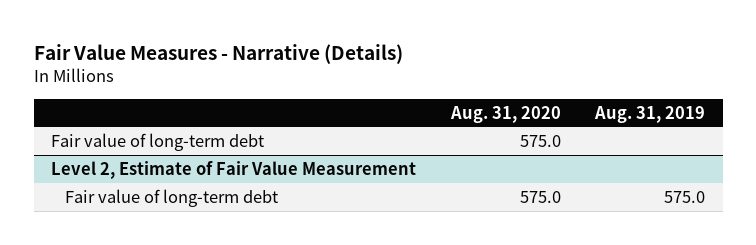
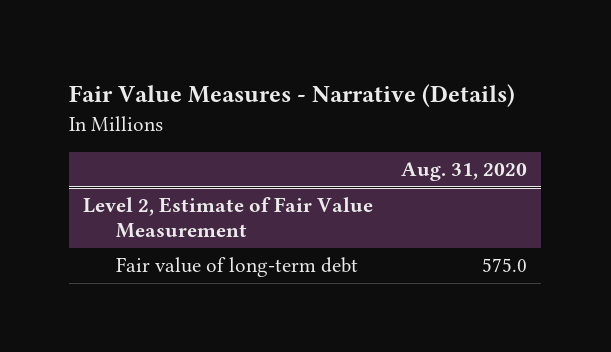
- | Aug. 31, 2020 | Aug. 31, 2019
+ | Aug. 31, 2020
- Fair value of long-term debt | 575.0 |

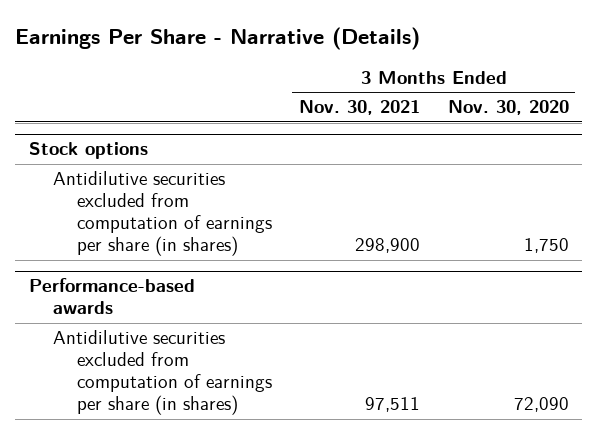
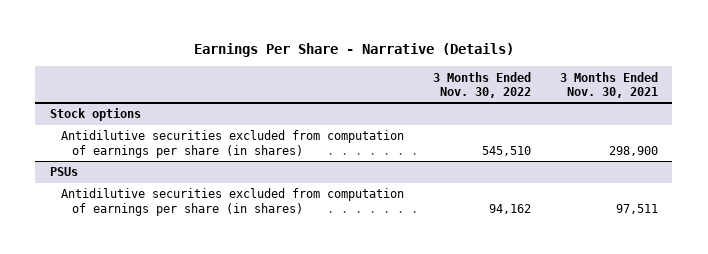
- | 3 Months Ended Nov. 30, 2021 | 3 Months Ended Nov. 30, 2020
+ | 3 Months Ended Nov. 30, 2022 | 3 Months Ended Nov. 30, 2021
- Performance-based awards
+ PSUs

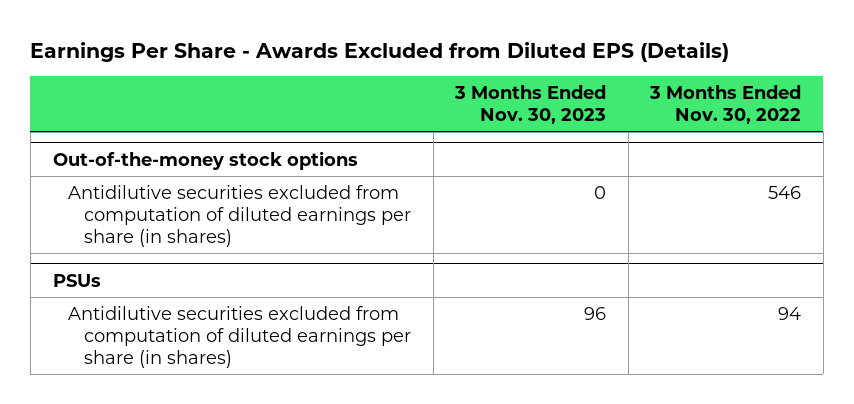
- Earnings Per Share - Narrative (Details)
+ Earnings Per Share - Awards Excluded from Diluted EPS (Details)
- | 3 Months Ended Nov. 30, 2022 | 3 Months Ended Nov. 30, 2021
+ | 3 Months Ended Nov. 30, 2023 | 3 Months Ended Nov. 30, 2022
- Stock options
- Antidilutive securities excluded from computation of earnings per share (in shares) | 545,510 | 298,900
+ Out-of-the-money stock options
+ Antidilutive securities excluded from computation of diluted earnings per share (in shares) | 0 | 546
@ PSUs
- Antidilutive securities excluded from computation of earnings per share (in shares) | 94,162 | 97,511
+ Antidilutive securities excluded from computation of diluted earnings per share (in shares) | 96 | 94

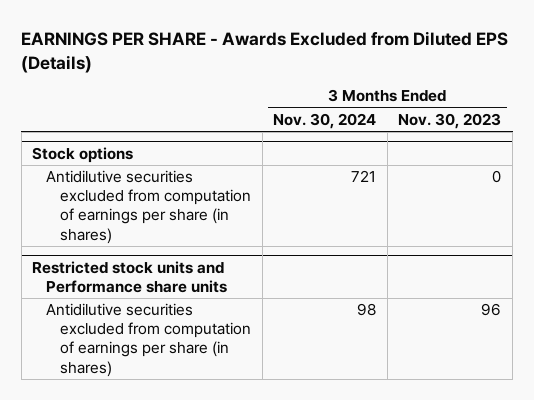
- Earnings Per Share - Awards Excluded from Diluted EPS (Details)
+ EARNINGS PER SHARE - Awards Excluded from Diluted EPS (Details)
- | 3 Months Ended Nov. 30, 2023 | 3 Months Ended Nov. 30, 2022
+ | 3 Months Ended Nov. 30, 2024 | 3 Months Ended Nov. 30, 2023
- Out-of-the-money stock options
- Antidilutive securities excluded from computation of diluted earnings per share (in shares) | 0 | 546
- PSUs
- Antidilutive securities excluded from computation of diluted earnings per share (in shares) | 96 | 94
+ Stock options
+ Antidilutive securities excluded from computation of earnings per share (in shares) | 721 | 0
+ Restricted stock units and Performance share units
+ Antidilutive securities excluded from computation of earnings per share (in shares) | 98 | 96

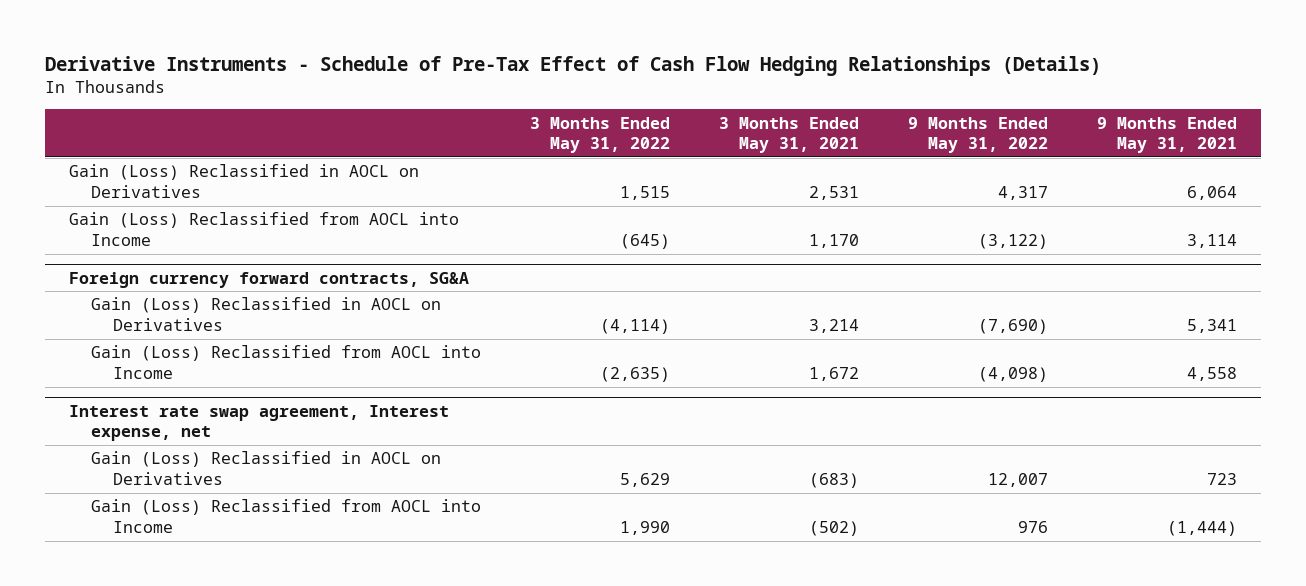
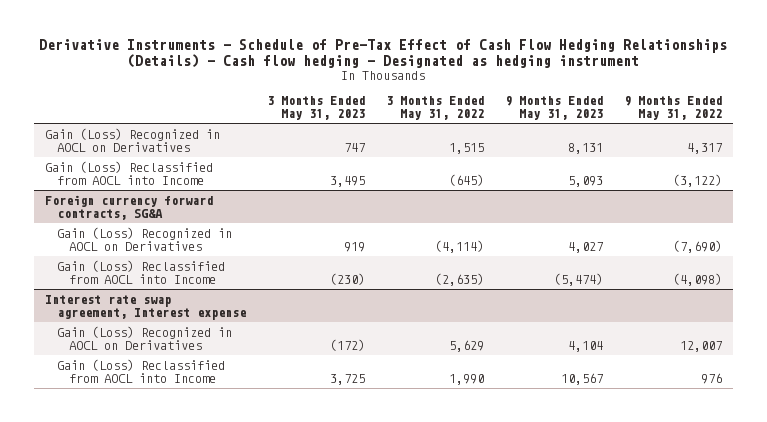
- Derivative Instruments - Schedule of Pre-Tax Effect of Cash Flow Hedging Relationships (Details)
+ Derivative Instruments - Schedule of Pre-Tax Effect of Cash Flow Hedging Relationships (Details) - Cash flow hedging - Designated as hedging instrument
- | 3 Months Ended May 31, 2022 | 3 Months Ended May 31, 2021 | 9 Months Ended May 31, 2022 | 9 Months Ended May 31, 2021
+ | 3 Months Ended May 31, 2023 | 3 Months Ended May 31, 2022 | 9 Months Ended May 31, 2023 | 9 Months Ended May 31, 2022
- Gain (Loss) Reclassified in AOCL on Derivatives | 1,515 | 2,531 | 4,317 | 6,064
+ Gain (Loss) Recognized in AOCL on Derivatives | 747 | 1,515 | 8,131 | 4,317
@ Foreign currency forward contracts, SG&A
- Gain (Loss) Reclassified in AOCL on Derivatives | (4,114) | 3,214 | (7,690) | 5,341
+ Gain (Loss) Recognized in AOCL on Derivatives | 919 | (4,114) | 4,027 | (7,690)
- Interest rate swap agreement, Interest expense, net
- Gain (Loss) Reclassified in AOCL on Derivatives | 5,629 | (683) | 12,007 | 723
+ Interest rate swap agreement, Interest expense
+ Gain (Loss) Recognized in AOCL on Derivatives | (172) | 5,629 | 4,104 | 12,007

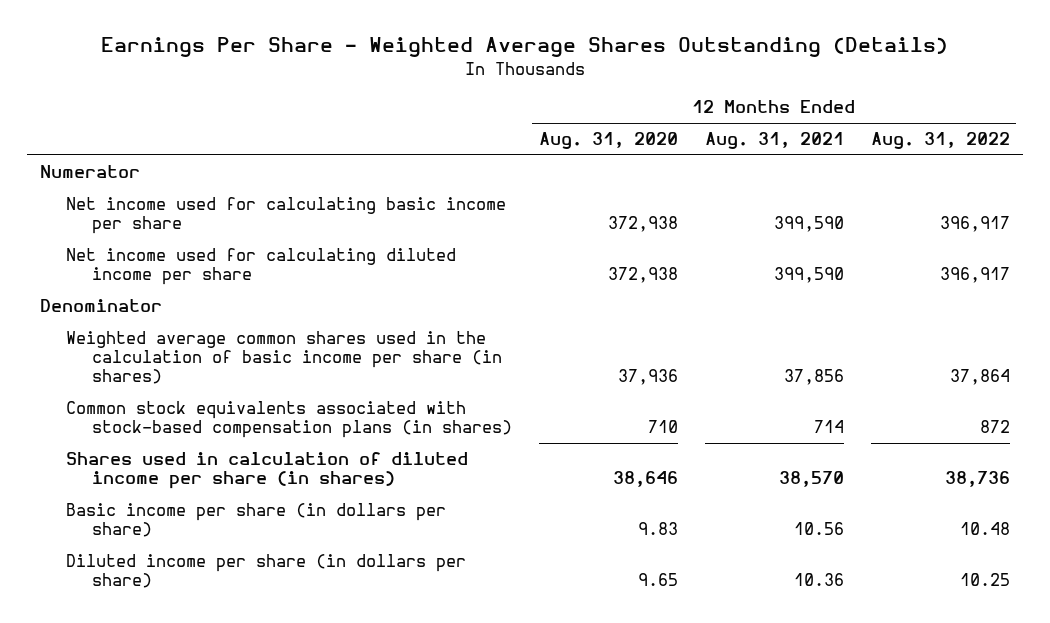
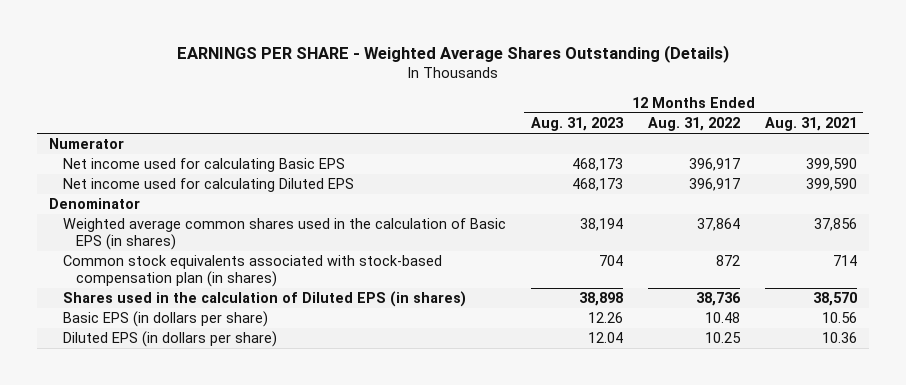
- Earnings Per Share - Weighted Average Shares Outstanding (Details)
+ EARNINGS PER SHARE - Weighted Average Shares Outstanding (Details)
- | 12 Months Ended Aug. 31, 2020 | 12 Months Ended Aug. 31, 2021 | 12 Months Ended Aug. 31, 2022
+ | 12 Months Ended Aug. 31, 2023 | 12 Months Ended Aug. 31, 2022 | 12 Months Ended Aug. 31, 2021
- Net income used for calculating basic income per share | 372,938 | 399,590 | 396,917
- Net income used for calculating diluted income per share | 372,938 | 399,590 | 396,917
+ Net income used for calculating Basic EPS | 468,173 | 396,917 | 399,590
+ Net income used for calculating Diluted EPS | 468,173 | 396,917 | 399,590
- Weighted average common shares used in the calculation of basic income per share (in shares) | 37,936 | 37,856 | 37,864
- Common stock equivalents associated with stock-based compensation plans (in shares) | 710 | 714 | 872
- Shares used in calculation of diluted income per share (in shares) | 38,646 | 38,570 | 38,736
- Basic income per share (in dollars per share) | 9.83 | 10.56 | 10.48
- Diluted income per share (in dollars per share) | 9.65 | 10.36 | 10.25
+ Weighted average common shares used in the calculation of Basic EPS (in shares) | 38,194 | 37,864 | 37,856
+ Common stock equivalents associated with stock-based compensation plan (in shares) | 704 | 872 | 714
+ Shares used in the calculation of Diluted EPS (in shares) | 38,898 | 38,736 | 38,570
+ Basic EPS (in dollars per share) | 12.26 | 10.48 | 10.56
+ Diluted EPS (in dollars per share) | 12.04 | 10.25 | 10.36

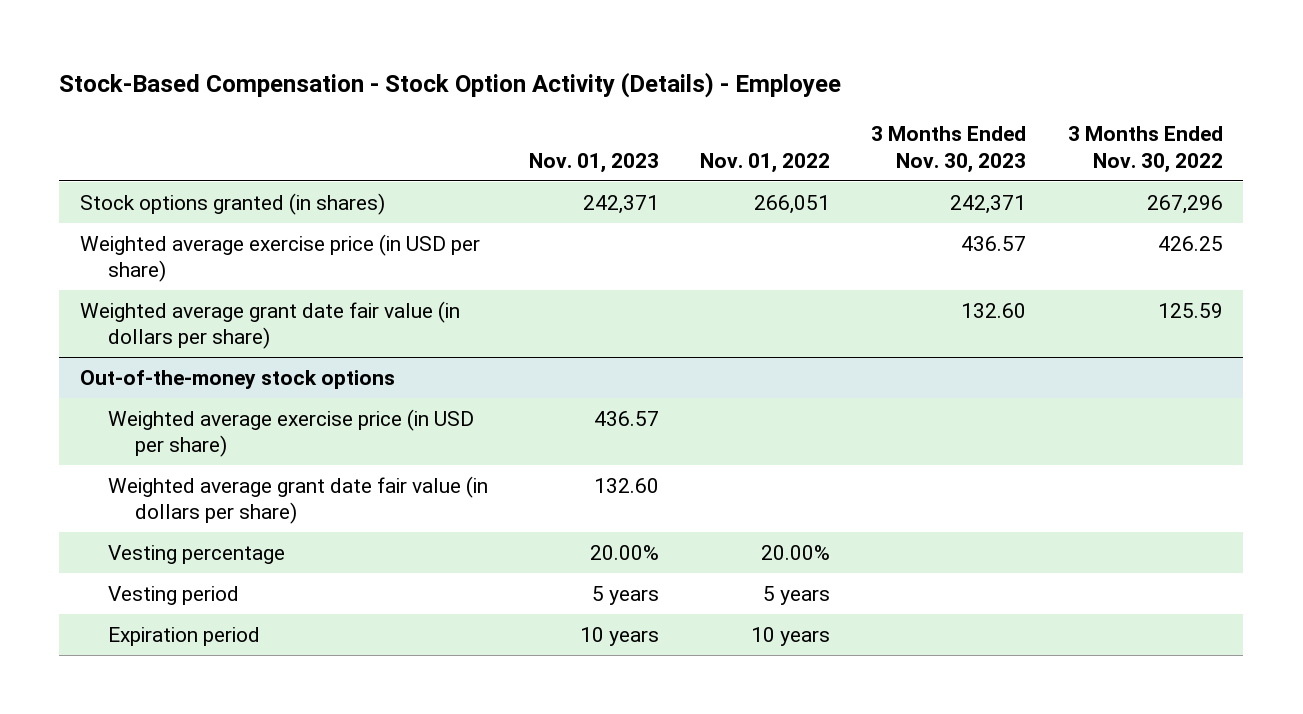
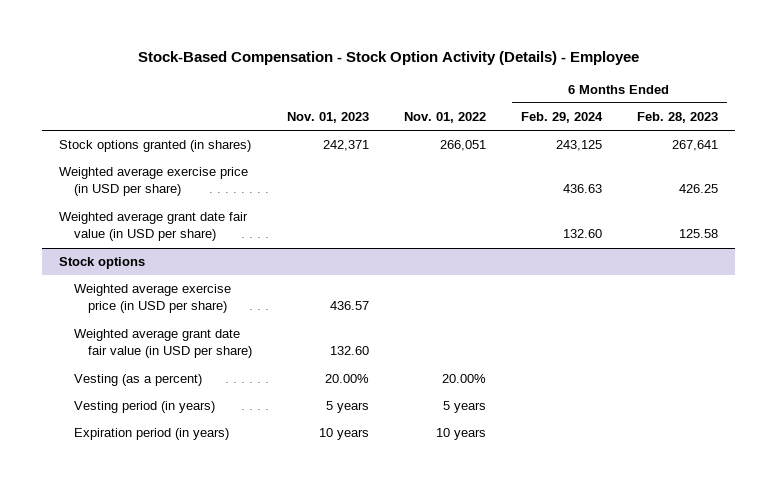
- | Nov. 01, 2023 | Nov. 01, 2022 | 3 Months Ended Nov. 30, 2023 | 3 Months Ended Nov. 30, 2022
+ | Nov. 01, 2023 | Nov. 01, 2022 | 6 Months Ended Feb. 29, 2024 | 6 Months Ended Feb. 28, 2023
- Weighted average grant date fair value (in dollars per share) | | | 132.60 | 125.59
- Out-of-the-money stock options
+ Weighted average grant date fair value (in USD per share) | | | 132.60 | 125.58
+ Stock options
- Weighted average grant date fair value (in dollars per share) | 132.60 | | |
- Vesting percentage | 20.00% | 20.00% | |
- Vesting period | 5 years | 5 years | |
- Expiration period | 10 years | 10 years | |
+ Weighted average grant date fair value (in USD per share) | 132.60 | | |
+ Vesting (as a percent) | 20.00% | 20.00% | |
+ Vesting period (in years) | 5 years | 5 years | |
+ Expiration period (in years) | 10 years | 10 years | |

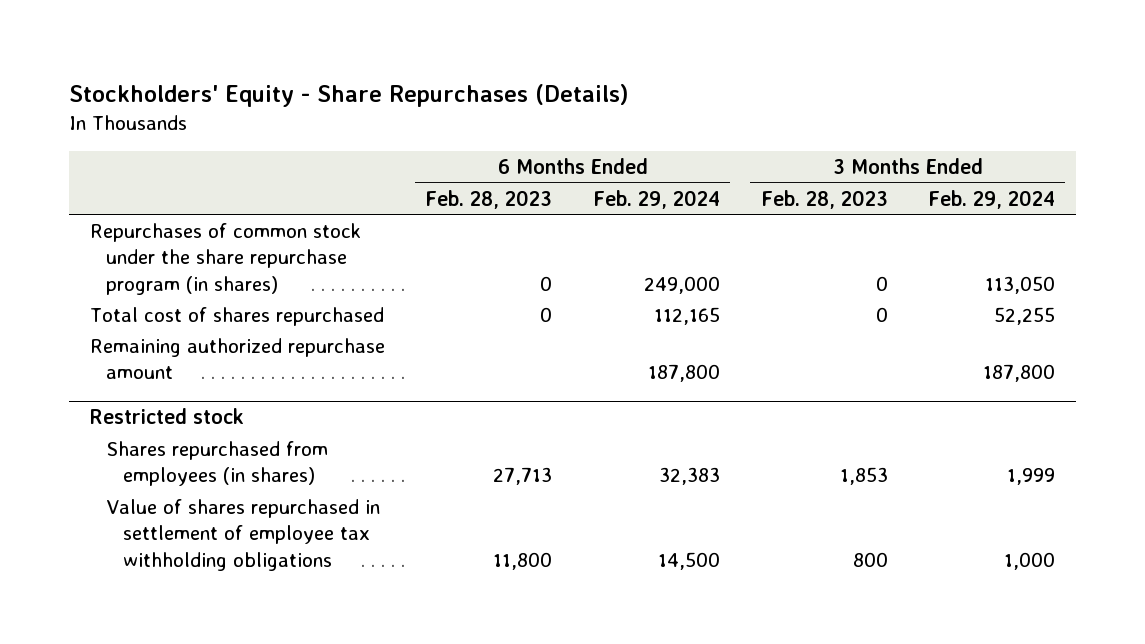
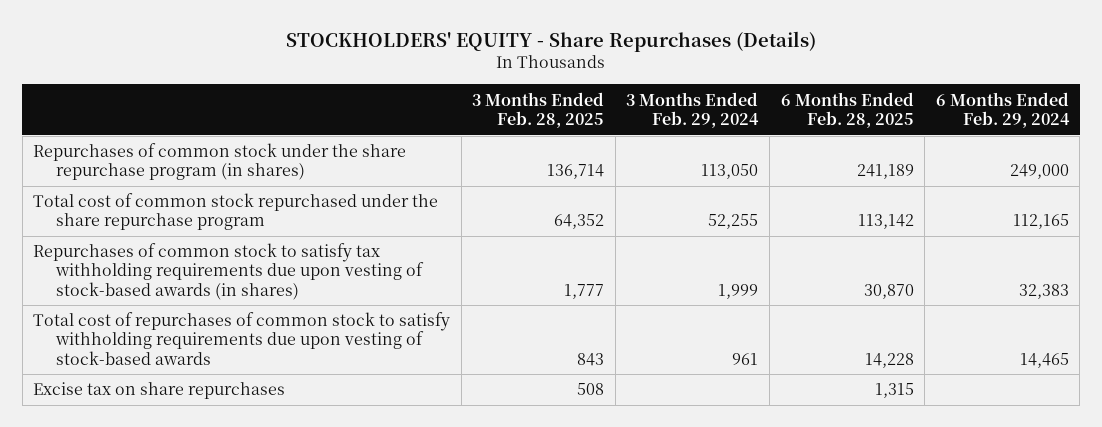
- Stockholders' Equity - Share Repurchases (Details)
+ STOCKHOLDERS' EQUITY - Share Repurchases (Details)
- | 6 Months Ended Feb. 28, 2023 | 6 Months Ended Feb. 29, 2024 | 3 Months Ended Feb. 28, 2023 | 3 Months Ended Feb. 29, 2024
+ | 3 Months Ended Feb. 28, 2025 | 3 Months Ended Feb. 29, 2024 | 6 Months Ended Feb. 28, 2025 | 6 Months Ended Feb. 29, 2024
- Total cost of shares repurchased | 0 | 112,165 | 0 | 52,255
- Remaining authorized repurchase amount | | 187,800 | | 187,800
- Restricted stock
- Shares repurchased from employees (in shares) | 27,713 | 32,383 | 1,853 | 1,999
- Value of shares repurchased in settlement of employee tax withholding obligations | 11,800 | 14,500 | 800 | 1,000
+ Total cost of common stock repurchased under the share repurchase program | 64,352 | 52,255 | 113,142 | 112,165
+ Repurchases of common stock to satisfy tax withholding requirements due upon vesting of stock-based awards (in shares) | 1,777 | 1,999 | 30,870 | 32,383
+ Total cost of repurchases of common stock to satisfy withholding requirements due upon vesting of stock-based awards | 843 | 961 | 14,228 | 14,465
+ Excise tax on share repurchases | 508 | | 1,315 |

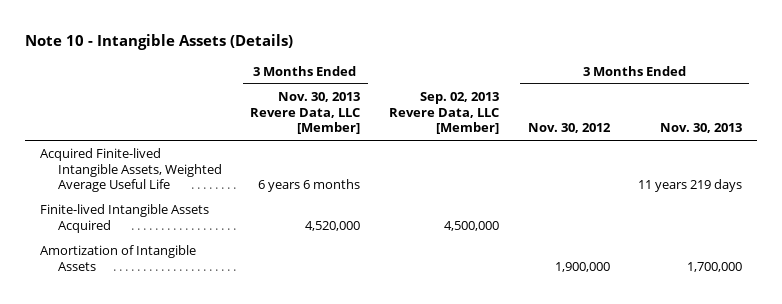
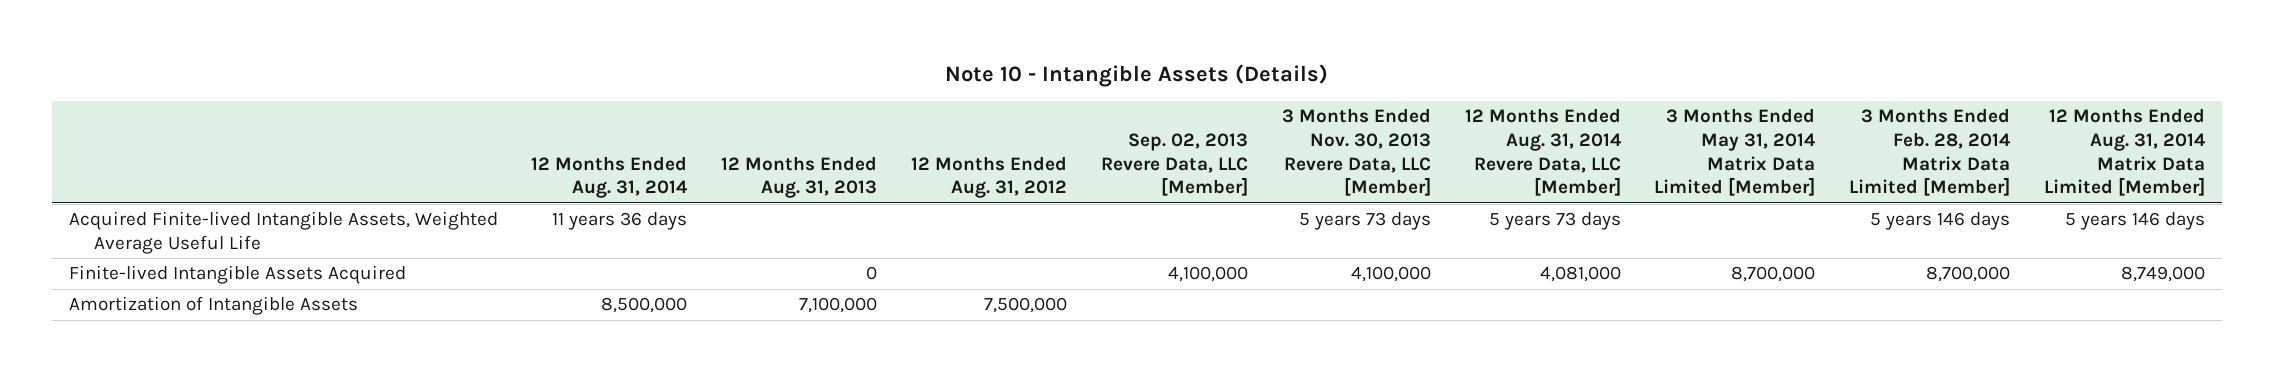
- | 3 Months Ended Nov. 30, 2013 Revere Data, LLC [Member] | Sep. 02, 2013 Revere Data, LLC [Member] | 3 Months Ended Nov. 30, 2012 | 3 Months Ended Nov. 30, 2013
+ | 12 Months Ended Aug. 31, 2014 | 12 Months Ended Aug. 31, 2013 | 12 Months Ended Aug. 31, 2012 | Sep. 02, 2013 Revere Data, LLC [Member] | 3 Months Ended Nov. 30, 2013 Revere Data, LLC [Member] | 12 Months Ended Aug. 31, 2014 Revere Data, LLC [Member] | 3 Months Ended May 31, 2014 Matrix Data Limited [Member] | 3 Months Ended Feb. 28, 2014 Matrix Data Limited [Member] | 12 Months Ended Aug. 31, 2014 Matrix Data Limited [Member]
- Acquired Finite-lived Intangible Assets, Weighted Average Useful Life | 6 years 6 months | | | 11 years 219 days
- Finite-lived Intangible Assets Acquired | 4,520,000 | 4,500,000 | |
+ Acquired Finite-lived Intangible Assets, Weighted Average Useful Life | 11 years 36 days | | | | 5 years 73 days | 5 years 73 days | | 5 years 146 days | 5 years 146 days
+ Finite-lived Intangible Assets Acquired | | 0 | | 4,100,000 | 4,100,000 | 4,081,000 | 8,700,000 | 8,700,000 | 8,749,000

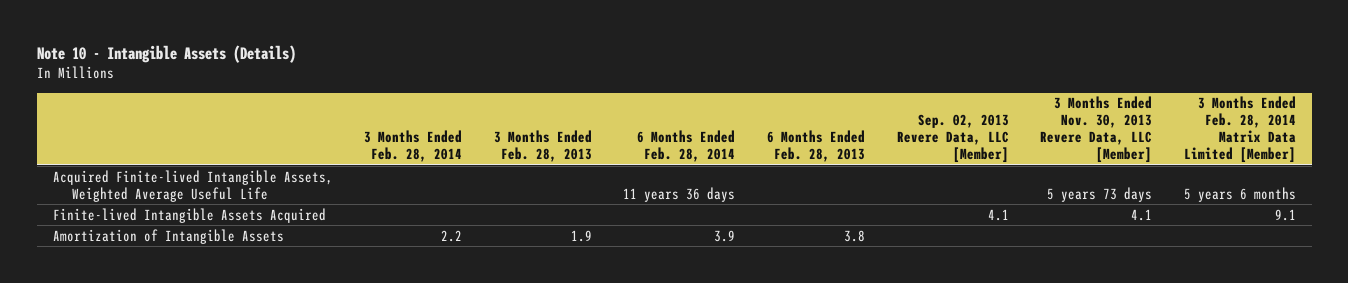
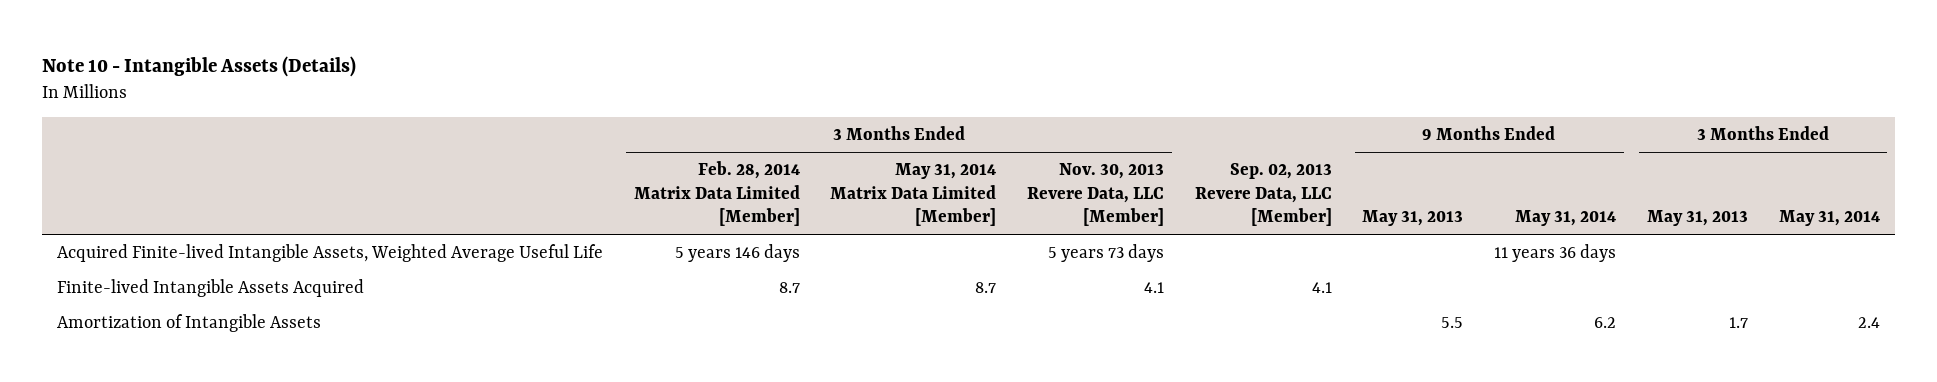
- | 3 Months Ended Feb. 28, 2014 | 3 Months Ended Feb. 28, 2013 | 6 Months Ended Feb. 28, 2014 | 6 Months Ended Feb. 28, 2013 | Sep. 02, 2013 Revere Data, LLC [Member] | 3 Months Ended Nov. 30, 2013 Revere Data, LLC [Member] | 3 Months Ended Feb. 28, 2014 Matrix Data Limited [Member]
+ | 3 Months Ended Feb. 28, 2014 Matrix Data Limited [Member] | 3 Months Ended May 31, 2014 Matrix Data Limited [Member] | 3 Months Ended Nov. 30, 2013 Revere Data, LLC [Member] | Sep. 02, 2013 Revere Data, LLC [Member] | 9 Months Ended May 31, 2013 | 9 Months Ended May 31, 2014 | 3 Months Ended May 31, 2013 | 3 Months Ended May 31, 2014
- Acquired Finite-lived Intangible Assets, Weighted Average Useful Life | | | 11 years 36 days | | | 5 years 73 days | 5 years 6 months
- Finite-lived Intangible Assets Acquired | | | | | 4.1 | 4.1 | 9.1
+ Acquired Finite-lived Intangible Assets, Weighted Average Useful Life | 5 years 146 days | | 5 years 73 days | | | 11 years 36 days | |
+ Finite-lived Intangible Assets Acquired | 8.7 | 8.7 | 4.1 | 4.1 | | | |

